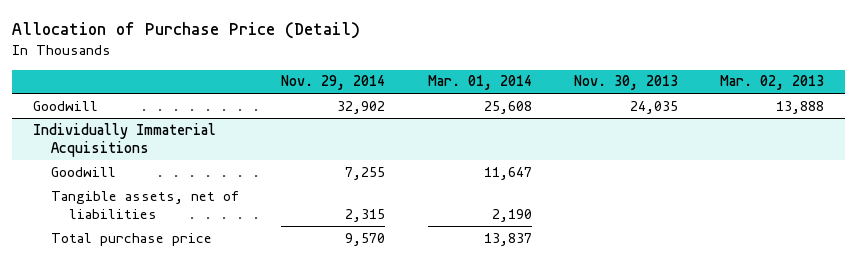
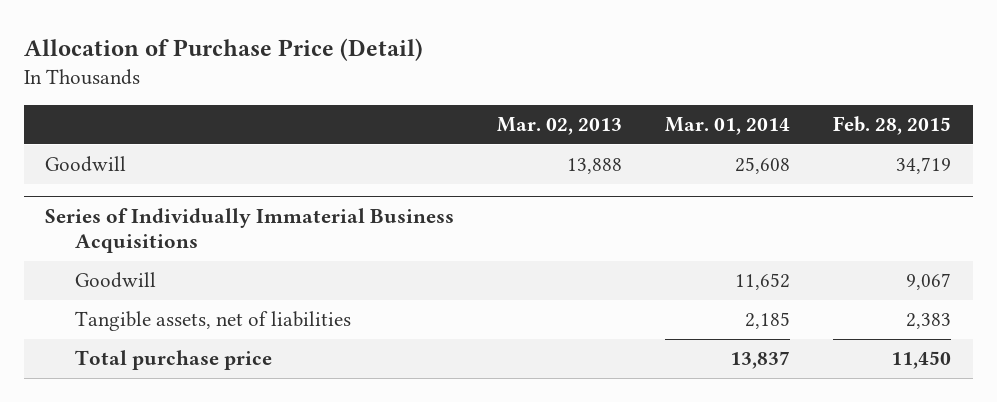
- | Nov. 29, 2014 | Mar. 01, 2014 | Nov. 30, 2013 | Mar. 02, 2013
+ | Mar. 02, 2013 | Mar. 01, 2014 | Feb. 28, 2015
- Individually Immaterial Acquisitions
- Goodwill | 7,255 | 11,647 | |
- Tangible assets, net of liabilities | 2,315 | 2,190 | |
+ Series of Individually Immaterial Business Acquisitions
+ Goodwill | | 11,652 | 9,067
+ Tangible assets, net of liabilities | | 2,185 | 2,383

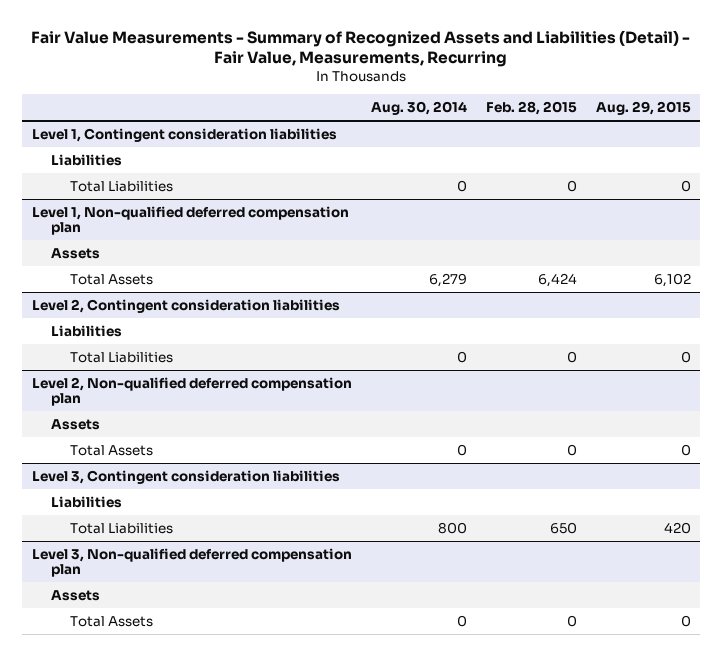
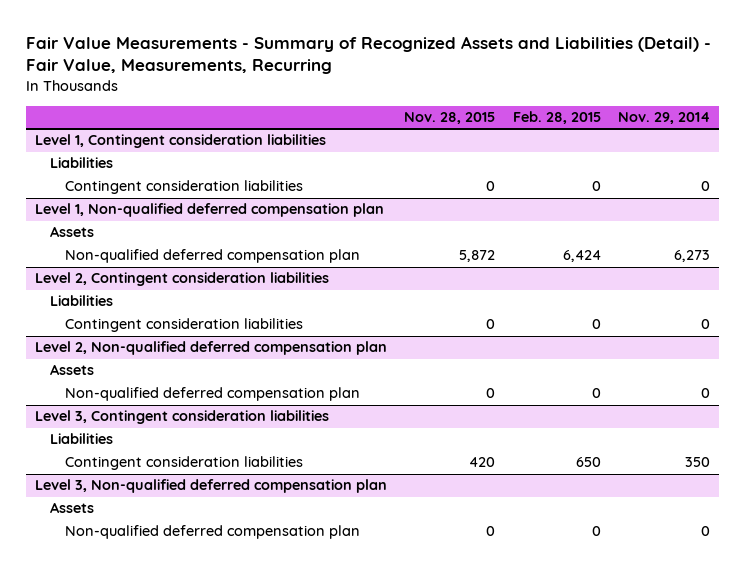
- | Aug. 30, 2014 | Feb. 28, 2015 | Aug. 29, 2015
+ | Nov. 28, 2015 | Feb. 28, 2015 | Nov. 29, 2014
@ Level 1, Contingent consideration liabilities
- Total Liabilities | 0 | 0 | 0
+ Contingent consideration liabilities | 0 | 0 | 0
@ Level 1, Non-qualified deferred compensation plan
- Total Assets | 6,279 | 6,424 | 6,102
+ Non-qualified deferred compensation plan | 5,872 | 6,424 | 6,273
@ Level 2, Contingent consideration liabilities
- Total Liabilities | 0 | 0 | 0
+ Contingent consideration liabilities | 0 | 0 | 0
@ Level 2, Non-qualified deferred compensation plan
- Total Assets | 0 | 0 | 0
+ Non-qualified deferred compensation plan | 0 | 0 | 0
@ Level 3, Contingent consideration liabilities
- Total Liabilities | 800 | 650 | 420
+ Contingent consideration liabilities | 420 | 650 | 350
@ Level 3, Non-qualified deferred compensation plan
- Total Assets | 0 | 0 | 0
+ Non-qualified deferred compensation plan | 0 | 0 | 0

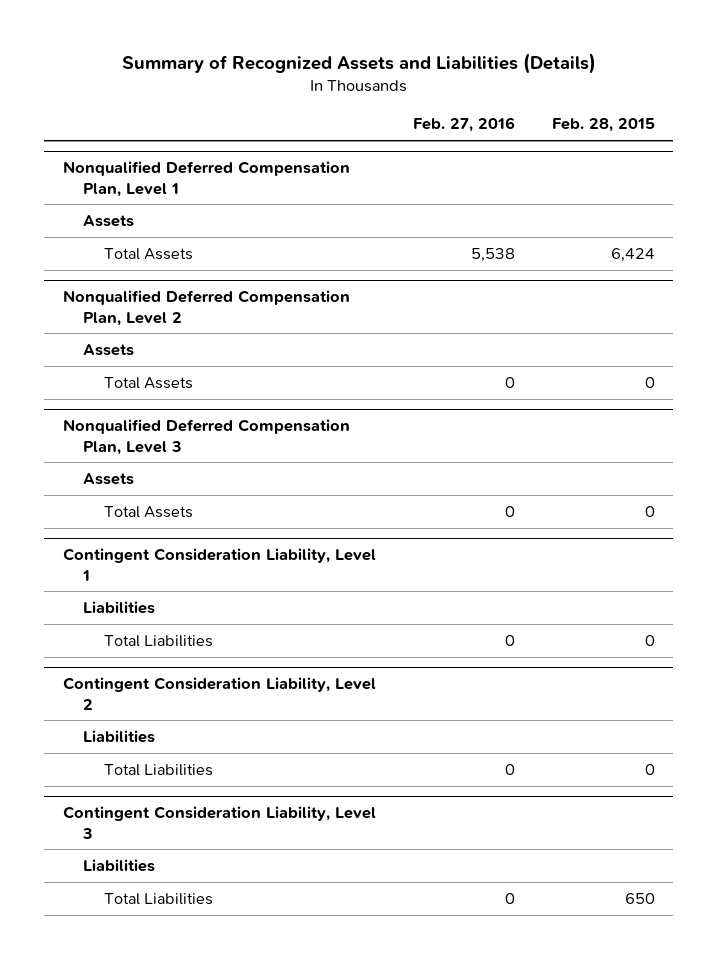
- Fair Value Measurements - Summary of Recognized Assets and Liabilities (Detail) - Fair Value, Measurements, Recurring
+ Summary of Recognized Assets and Liabilities (Details)
- | Nov. 28, 2015 | Feb. 28, 2015 | Nov. 29, 2014
+ | Feb. 27, 2016 | Feb. 28, 2015
- Level 1, Contingent consideration liabilities
- Liabilities
- Contingent consideration liabilities | 0 | 0 | 0
- Level 1, Non-qualified deferred compensation plan
+ Nonqualified Deferred Compensation Plan, Level 1
- Non-qualified deferred compensation plan | 5,872 | 6,424 | 6,273
- Level 2, Contingent consideration liabilities
- Liabilities
- Contingent consideration liabilities | 0 | 0 | 0
- Level 2, Non-qualified deferred compensation plan
+ Total Assets | 5,538 | 6,424
+ Nonqualified Deferred Compensation Plan, Level 2
- Non-qualified deferred compensation plan | 0 | 0 | 0
- Level 3, Contingent consideration liabilities
- Liabilities
- Contingent consideration liabilities | 420 | 650 | 350
- Level 3, Non-qualified deferred compensation plan
+ Total Assets | 0 | 0
+ Nonqualified Deferred Compensation Plan, Level 3
- Non-qualified deferred compensation plan | 0 | 0 | 0
+ Total Assets | 0 | 0
+ Contingent Consideration Liability, Level 1
+ Liabilities
+ Total Liabilities | 0 | 0
+ Contingent Consideration Liability, Level 2
+ Liabilities
+ Total Liabilities | 0 | 0
+ Contingent Consideration Liability, Level 3
+ Liabilities
+ Total Liabilities | 0 | 650

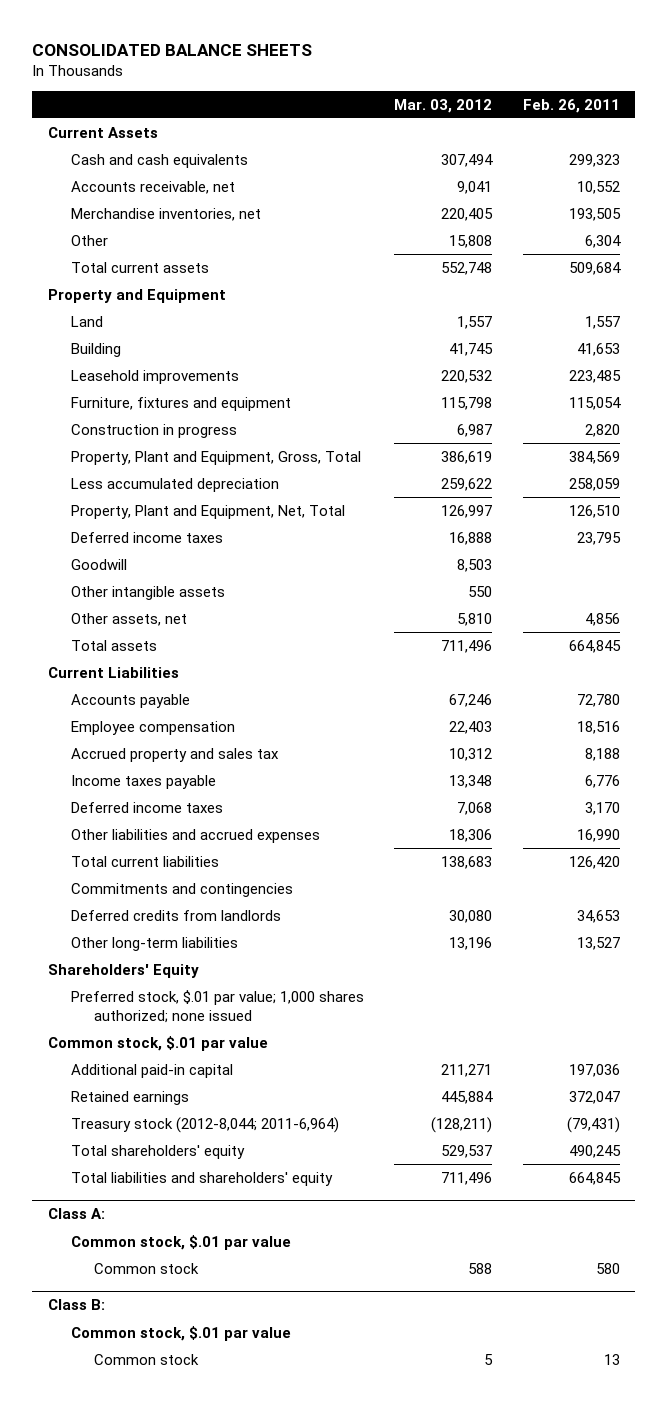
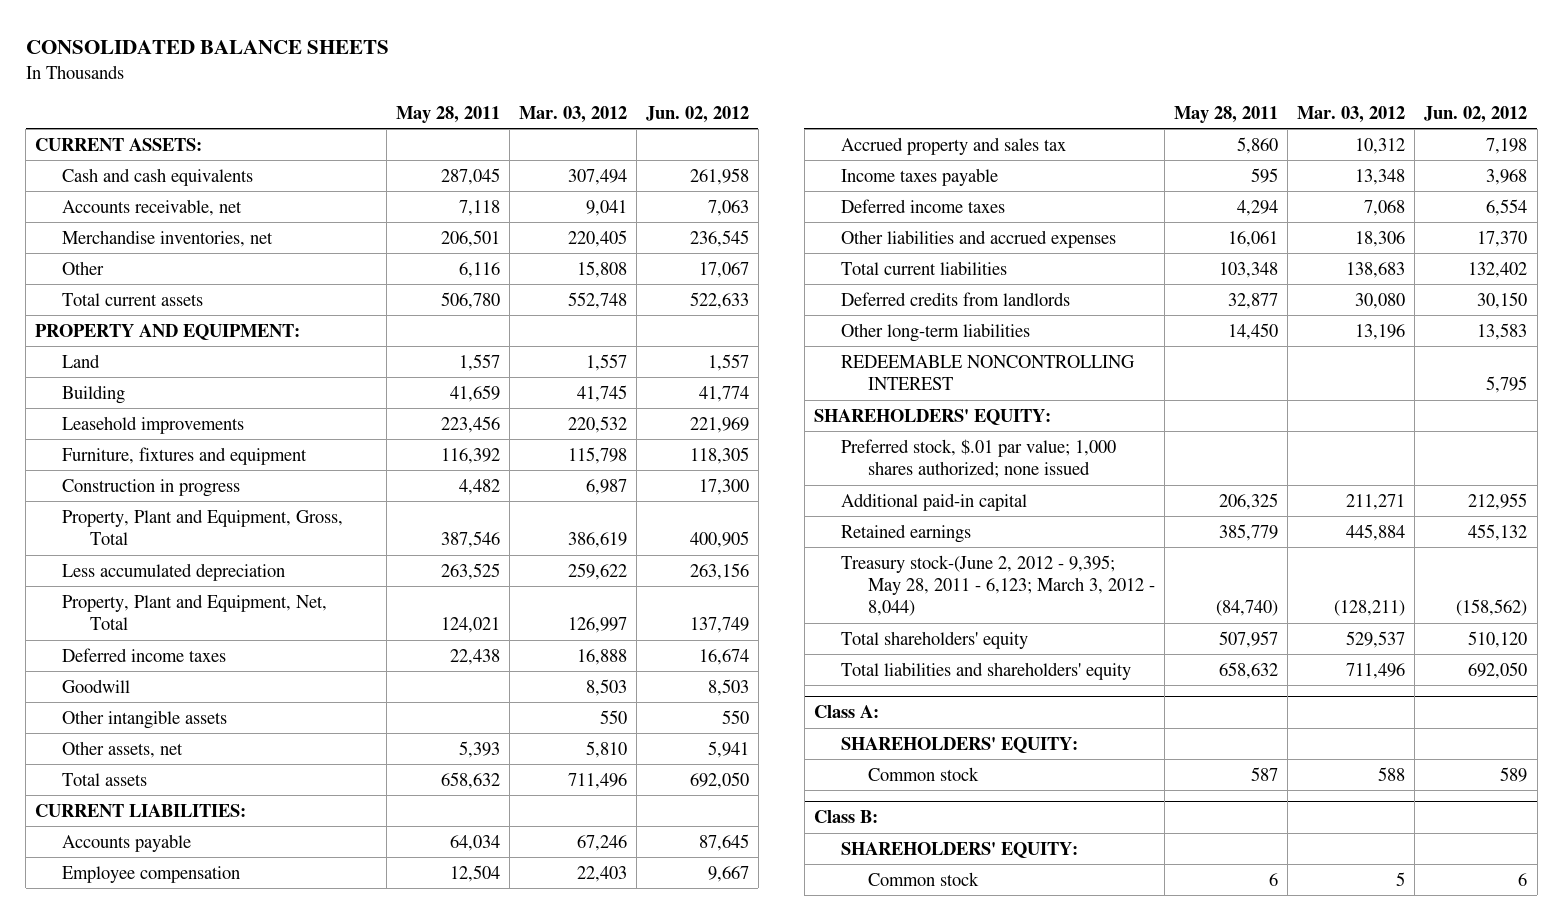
- | Mar. 03, 2012 | Feb. 26, 2011
+ | May 28, 2011 | Mar. 03, 2012 | Jun. 02, 2012
- Current Assets
+ CURRENT ASSETS:
- Property and Equipment
+ PROPERTY AND EQUIPMENT:
- Current Liabilities
+ CURRENT LIABILITIES:
- Commitments and contingencies
- Shareholders' Equity
+ REDEEMABLE NONCONTROLLING INTEREST | | | 5,795
+ SHAREHOLDERS' EQUITY:
- Common stock, $.01 par value
- Treasury stock (2012-8,044; 2011-6,964) | (128,211) | (79,431)
+ Treasury stock-(June 2, 2012 - 9,395; May 28, 2011 - 6,123; March 3, 2012 - 8,044) | (84,740) | (128,211) | (158,562)
@ Class A:
- Common stock, $.01 par value
+ SHAREHOLDERS' EQUITY:
@ Class B:
- Common stock, $.01 par value
+ SHAREHOLDERS' EQUITY:

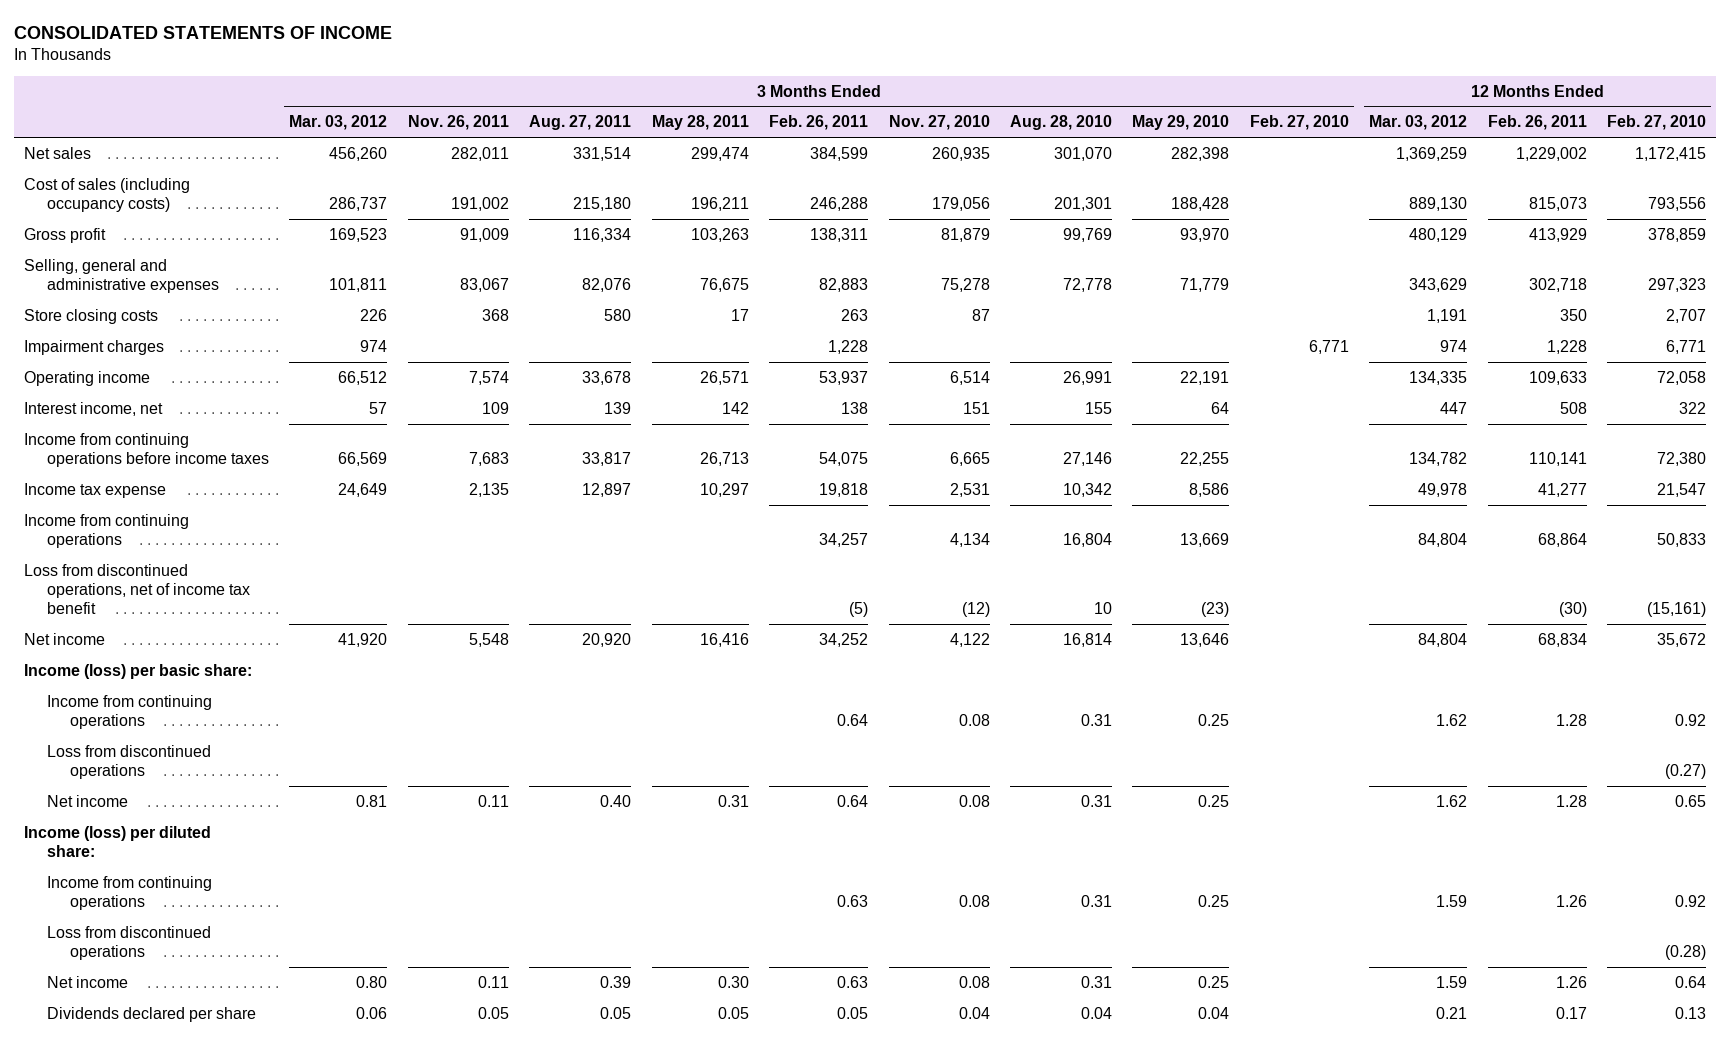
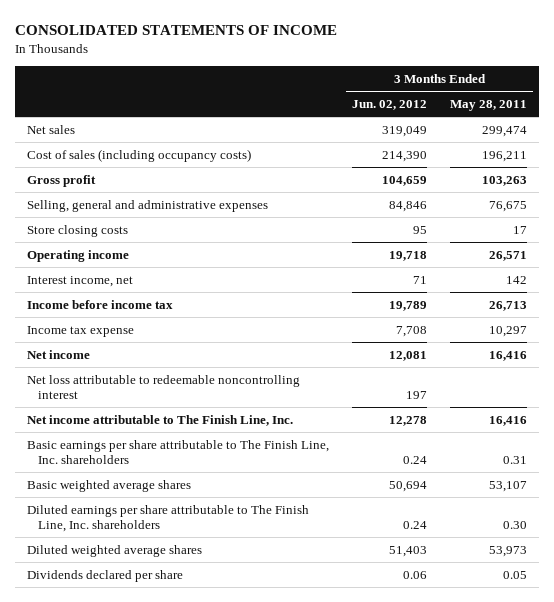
- | 3 Months Ended Mar. 03, 2012 | 3 Months Ended Nov. 26, 2011 | 3 Months Ended Aug. 27, 2011 | 3 Months Ended May 28, 2011 | 3 Months Ended Feb. 26, 2011 | 3 Months Ended Nov. 27, 2010 | 3 Months Ended Aug. 28, 2010 | 3 Months Ended May 29, 2010 | 3 Months Ended Feb. 27, 2010 | 12 Months Ended Mar. 03, 2012 | 12 Months Ended Feb. 26, 2011 | 12 Months Ended Feb. 27, 2010
+ | 3 Months Ended Jun. 02, 2012 | 3 Months Ended May 28, 2011
- Impairment charges | 974 | | | | 1,228 | | | | 6,771 | 974 | 1,228 | 6,771
- Income from continuing operations before income taxes | 66,569 | 7,683 | 33,817 | 26,713 | 54,075 | 6,665 | 27,146 | 22,255 | | 134,782 | 110,141 | 72,380
+ Income before income tax | 19,789 | 26,713
- Income from continuing operations | | | | | 34,257 | 4,134 | 16,804 | 13,669 | | 84,804 | 68,864 | 50,833
- Loss from discontinued operations, net of income tax benefit | | | | | (5) | (12) | 10 | (23) | | | (30) | (15,161)
- Income (loss) per basic share:
- Income from continuing operations | | | | | 0.64 | 0.08 | 0.31 | 0.25 | | 1.62 | 1.28 | 0.92
- Loss from discontinued operations | | | | | | | | | | | | (0.27)
- Net income | 0.81 | 0.11 | 0.40 | 0.31 | 0.64 | 0.08 | 0.31 | 0.25 | | 1.62 | 1.28 | 0.65
- Income (loss) per diluted share:
- Income from continuing operations | | | | | 0.63 | 0.08 | 0.31 | 0.25 | | 1.59 | 1.26 | 0.92
- Loss from discontinued operations | | | | | | | | | | | | (0.28)
- Net income | 0.80 | 0.11 | 0.39 | 0.30 | 0.63 | 0.08 | 0.31 | 0.25 | | 1.59 | 1.26 | 0.64
+ Net loss attributable to redeemable noncontrolling interest | 197 |
+ Net income attributable to The Finish Line, Inc. | 12,278 | 16,416
+ Basic earnings per share attributable to The Finish Line, Inc. shareholders | 0.24 | 0.31
+ Basic weighted average shares | 50,694 | 53,107
+ Diluted earnings per share attributable to The Finish Line, Inc. shareholders | 0.24 | 0.30
+ Diluted weighted average shares | 51,403 | 53,973

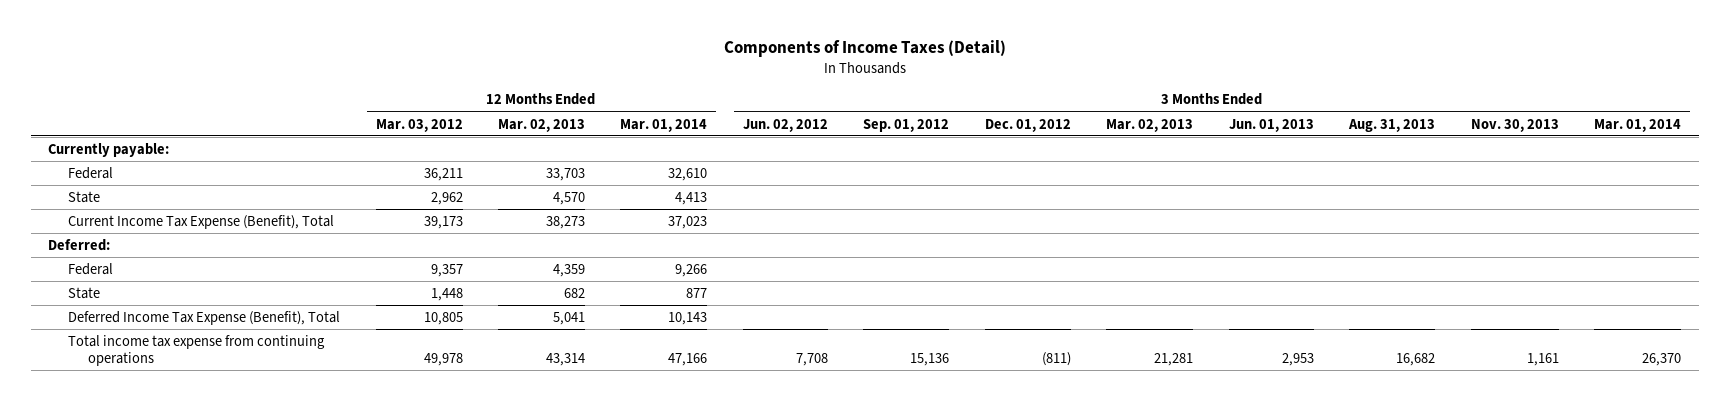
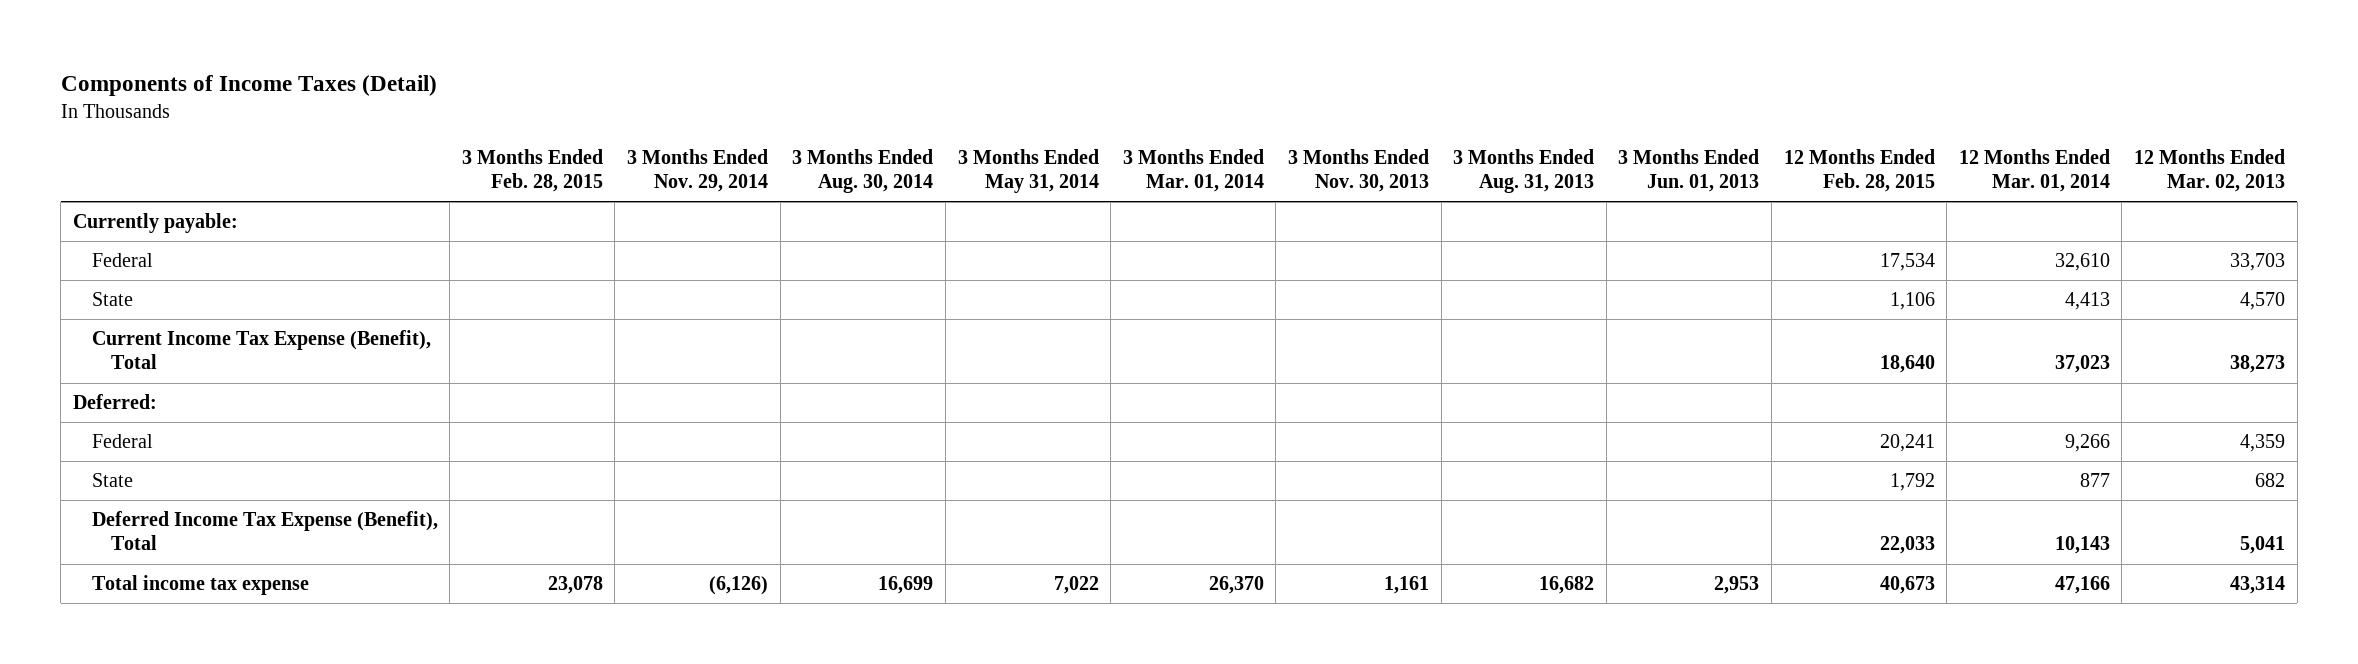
- | 12 Months Ended Mar. 03, 2012 | 12 Months Ended Mar. 02, 2013 | 12 Months Ended Mar. 01, 2014 | 3 Months Ended Jun. 02, 2012 | 3 Months Ended Sep. 01, 2012 | 3 Months Ended Dec. 01, 2012 | 3 Months Ended Mar. 02, 2013 | 3 Months Ended Jun. 01, 2013 | 3 Months Ended Aug. 31, 2013 | 3 Months Ended Nov. 30, 2013 | 3 Months Ended Mar. 01, 2014
+ | 3 Months Ended Feb. 28, 2015 | 3 Months Ended Nov. 29, 2014 | 3 Months Ended Aug. 30, 2014 | 3 Months Ended May 31, 2014 | 3 Months Ended Mar. 01, 2014 | 3 Months Ended Nov. 30, 2013 | 3 Months Ended Aug. 31, 2013 | 3 Months Ended Jun. 01, 2013 | 12 Months Ended Feb. 28, 2015 | 12 Months Ended Mar. 01, 2014 | 12 Months Ended Mar. 02, 2013
- Total income tax expense from continuing operations | 49,978 | 43,314 | 47,166 | 7,708 | 15,136 | (811) | 21,281 | 2,953 | 16,682 | 1,161 | 26,370
+ Total income tax expense | 23,078 | (6,126) | 16,699 | 7,022 | 26,370 | 1,161 | 16,682 | 2,953 | 40,673 | 47,166 | 43,314

